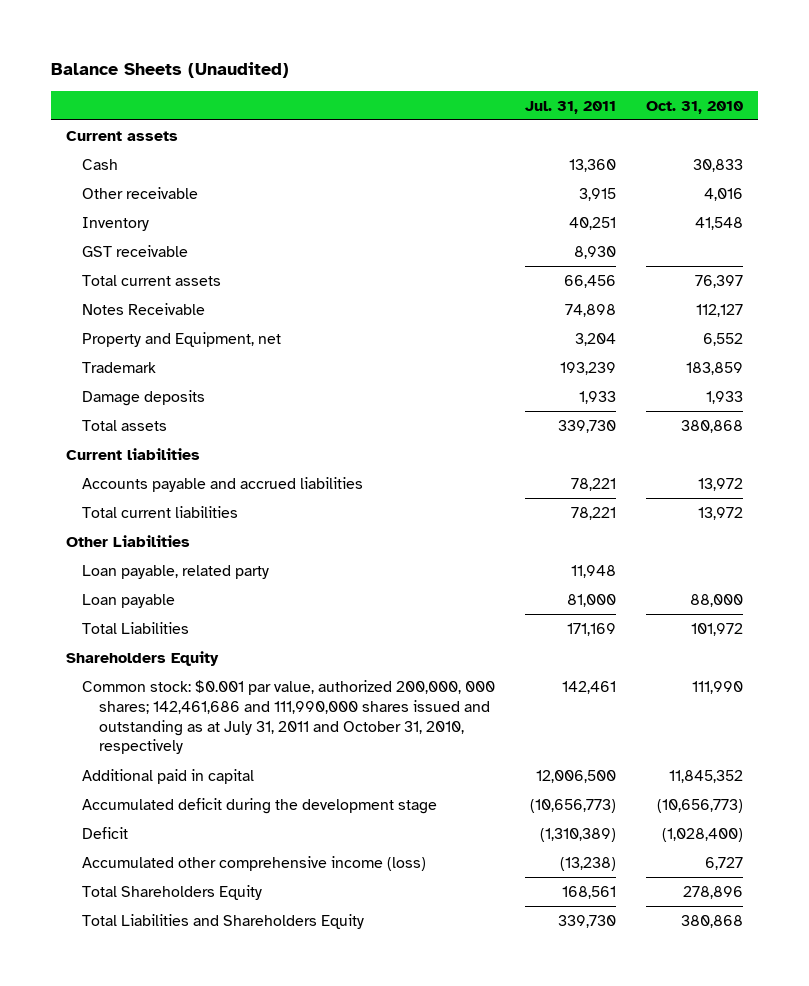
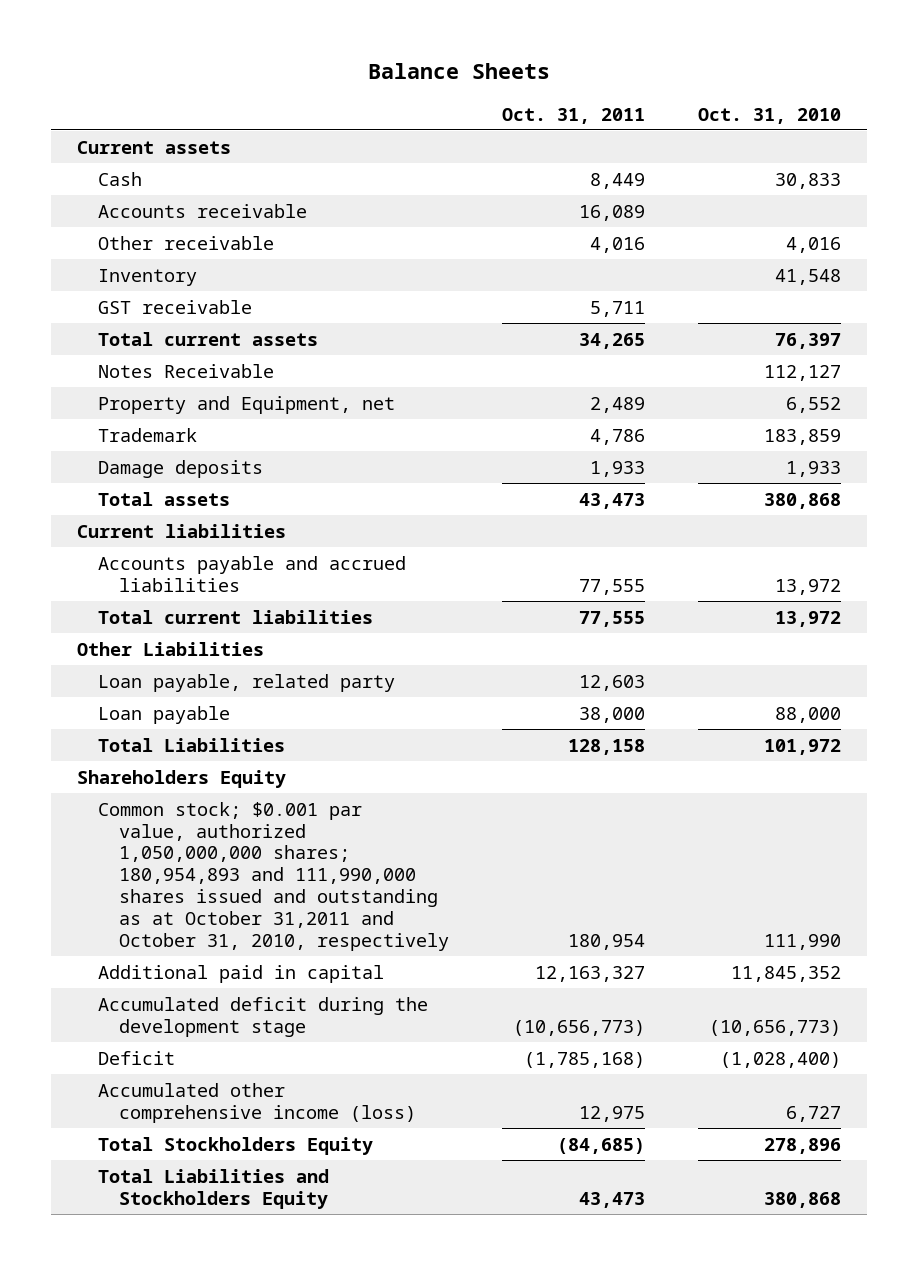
- Balance Sheets (Unaudited)
+ Balance Sheets
- | Jul. 31, 2011 | Oct. 31, 2010
+ | Oct. 31, 2011 | Oct. 31, 2010
+ Accounts receivable | 16,089 |
- Common stock: $0.001 par value, authorized 200,000, 000 shares; 142,461,686 and 111,990,000 shares issued and outstanding as at July 31, 2011 and October 31, 2010, respectively | 142,461 | 111,990
+ Common stock; $0.001 par value, authorized 1,050,000,000 shares; 180,954,893 and 111,990,000 shares issued and outstanding as at October 31,2011 and October 31, 2010, respectively | 180,954 | 111,990
- Total Shareholders Equity | 168,561 | 278,896
- Total Liabilities and Shareholders Equity | 339,730 | 380,868
+ Total Stockholders Equity | (84,685) | 278,896
+ Total Liabilities and Stockholders Equity | 43,473 | 380,868

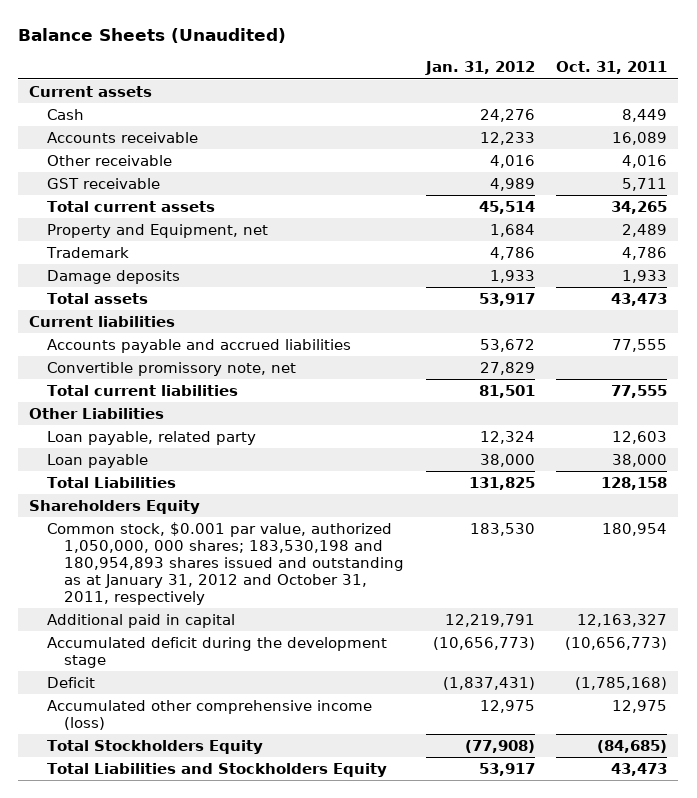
- Balance Sheets
+ Balance Sheets (Unaudited)
- | Oct. 31, 2011 | Oct. 31, 2010
+ | Jan. 31, 2012 | Oct. 31, 2011
- Inventory | | 41,548
- Notes Receivable | | 112,127
+ Convertible promissory note, net | 27,829 |
- Common stock; $0.001 par value, authorized 1,050,000,000 shares; 180,954,893 and 111,990,000 shares issued and outstanding as at October 31,2011 and October 31, 2010, respectively | 180,954 | 111,990
+ Common stock, $0.001 par value, authorized 1,050,000, 000 shares; 183,530,198 and 180,954,893 shares issued and outstanding as at January 31, 2012 and October 31, 2011, respectively | 183,530 | 180,954

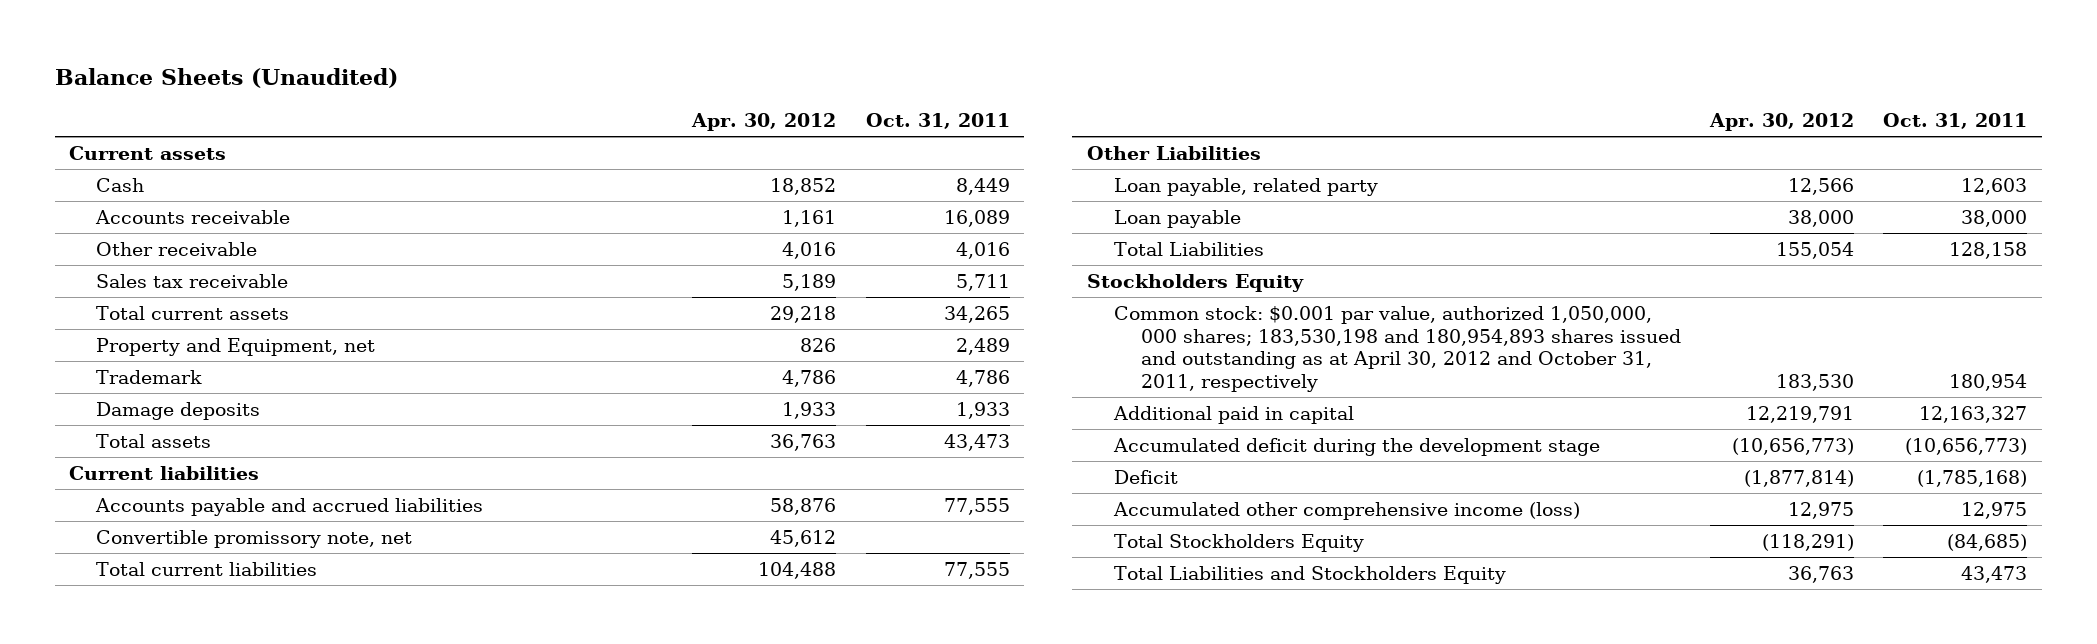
- | Jan. 31, 2012 | Oct. 31, 2011
+ | Apr. 30, 2012 | Oct. 31, 2011
- GST receivable | 4,989 | 5,711
+ Sales tax receivable | 5,189 | 5,711
- Shareholders Equity
- Common stock, $0.001 par value, authorized 1,050,000, 000 shares; 183,530,198 and 180,954,893 shares issued and outstanding as at January 31, 2012 and October 31, 2011, respectively | 183,530 | 180,954
+ Stockholders Equity
+ Common stock: $0.001 par value, authorized 1,050,000, 000 shares; 183,530,198 and 180,954,893 shares issued and outstanding as at April 30, 2012 and October 31, 2011, respectively | 183,530 | 180,954

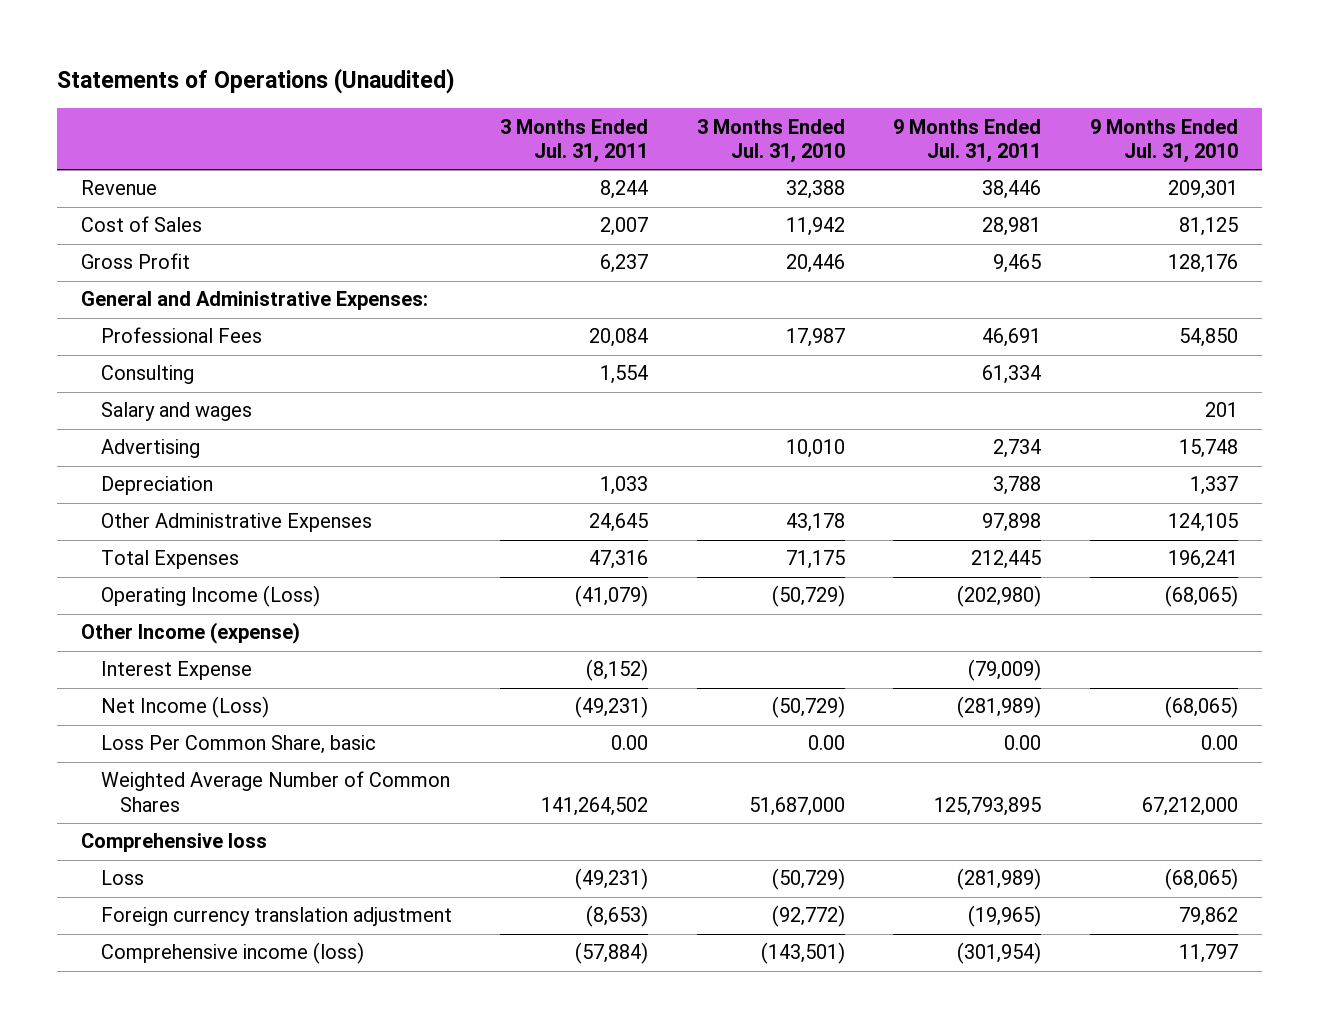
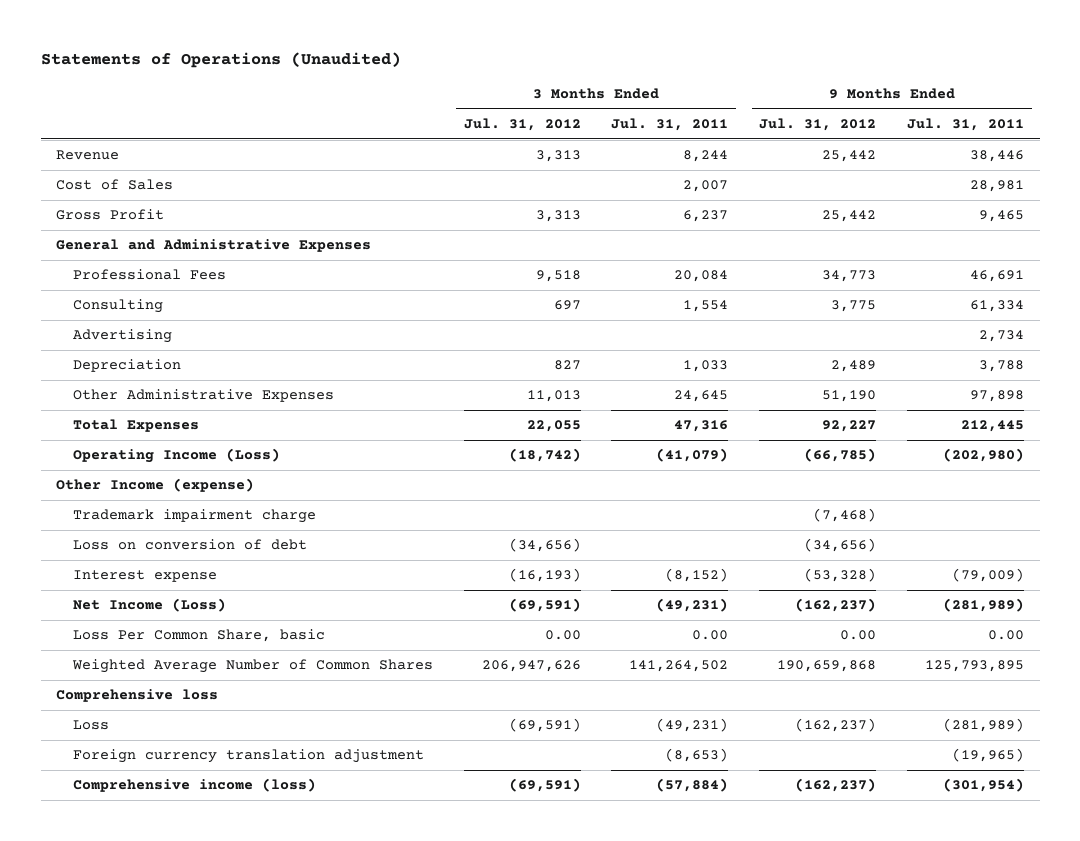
- | 3 Months Ended Jul. 31, 2011 | 3 Months Ended Jul. 31, 2010 | 9 Months Ended Jul. 31, 2011 | 9 Months Ended Jul. 31, 2010
+ | 3 Months Ended Jul. 31, 2012 | 3 Months Ended Jul. 31, 2011 | 9 Months Ended Jul. 31, 2012 | 9 Months Ended Jul. 31, 2011
- General and Administrative Expenses:
+ General and Administrative Expenses
- Salary and wages | | | | 201
- Interest Expense | (8,152) | | (79,009) |
+ Trademark impairment charge | | | (7,468) |
+ Loss on conversion of debt | (34,656) | | (34,656) |
+ Interest expense | (16,193) | (8,152) | (53,328) | (79,009)

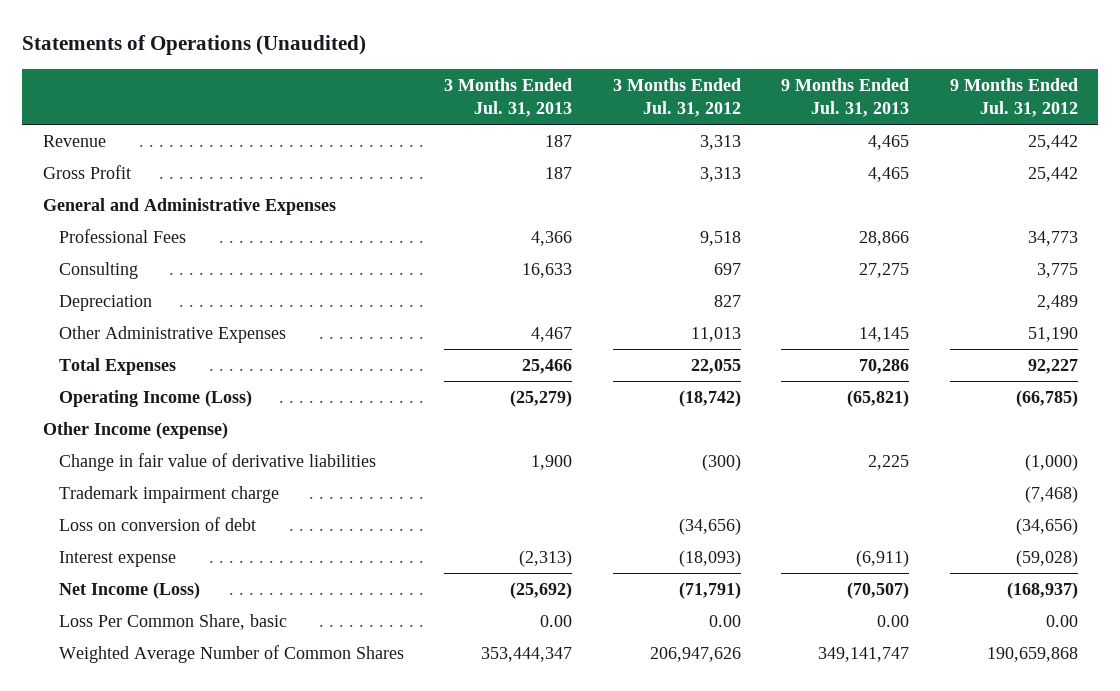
- | 3 Months Ended Jul. 31, 2012 | 3 Months Ended Jul. 31, 2011 | 9 Months Ended Jul. 31, 2012 | 9 Months Ended Jul. 31, 2011
+ | 3 Months Ended Jul. 31, 2013 | 3 Months Ended Jul. 31, 2012 | 9 Months Ended Jul. 31, 2013 | 9 Months Ended Jul. 31, 2012
- Cost of Sales | | 2,007 | | 28,981
- Advertising | | | | 2,734
+ Change in fair value of derivative liabilities | 1,900 | (300) | 2,225 | (1,000)
- Interest expense | (16,193) | (8,152) | (53,328) | (79,009)
- Net Income (Loss) | (69,591) | (49,231) | (162,237) | (281,989)
+ Interest expense | (2,313) | (18,093) | (6,911) | (59,028)
+ Net Income (Loss) | (25,692) | (71,791) | (70,507) | (168,937)
- Comprehensive loss
- Loss | (69,591) | (49,231) | (162,237) | (281,989)
- Foreign currency translation adjustment | | (8,653) | | (19,965)
- Comprehensive income (loss) | (69,591) | (57,884) | (162,237) | (301,954)

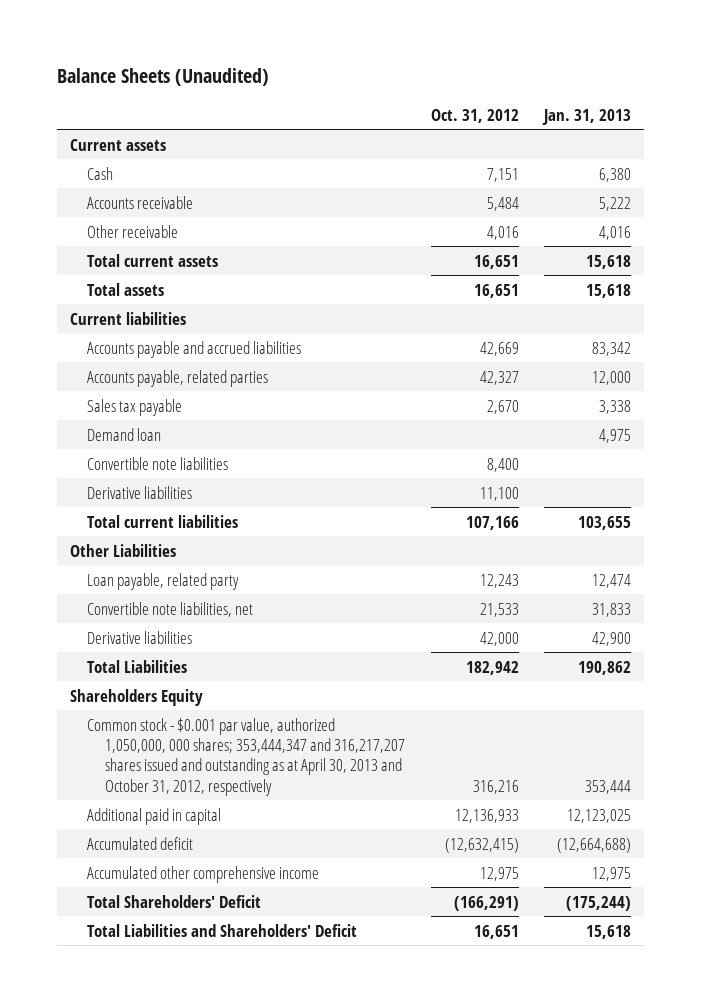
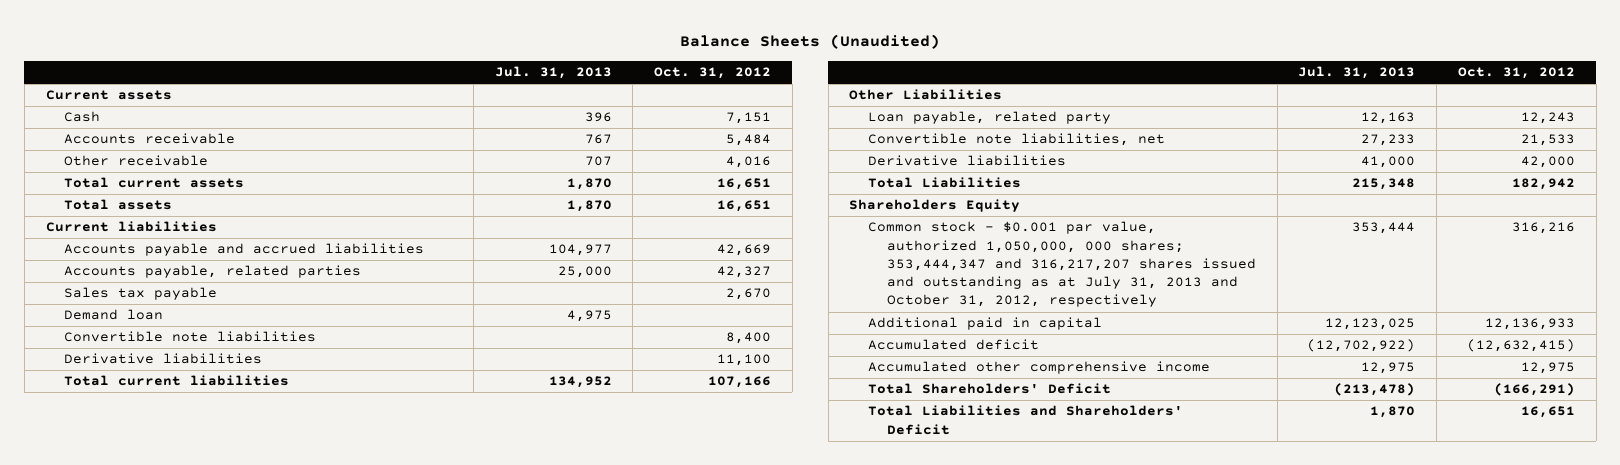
- | Oct. 31, 2012 | Jan. 31, 2013
+ | Jul. 31, 2013 | Oct. 31, 2012
- Common stock - $0.001 par value, authorized 1,050,000, 000 shares; 353,444,347 and 316,217,207 shares issued and outstanding as at April 30, 2013 and October 31, 2012, respectively | 316,216 | 353,444
+ Common stock - $0.001 par value, authorized 1,050,000, 000 shares; 353,444,347 and 316,217,207 shares issued and outstanding as at July 31, 2013 and October 31, 2012, respectively | 353,444 | 316,216

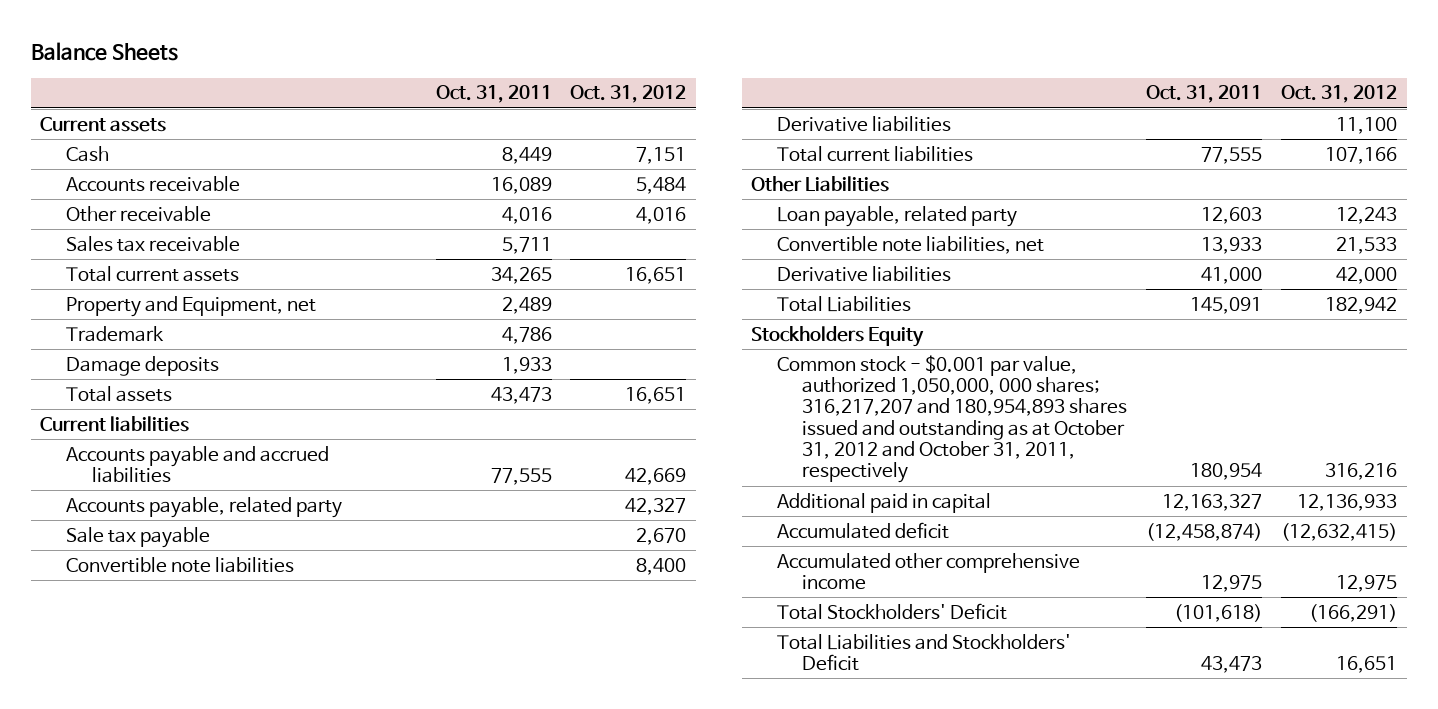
- Balance Sheets (Unaudited)
+ Balance Sheets
- | Jul. 31, 2013 | Oct. 31, 2012
+ | Oct. 31, 2011 | Oct. 31, 2012
+ Sales tax receivable | 5,711 |
+ Property and Equipment, net | 2,489 |
+ Trademark | 4,786 |
+ Damage deposits | 1,933 |
- Accounts payable, related parties | 25,000 | 42,327
- Sales tax payable | | 2,670
- Demand loan | 4,975 |
+ Accounts payable, related party | | 42,327
+ Sale tax payable | | 2,670
- Shareholders Equity
- Common stock - $0.001 par value, authorized 1,050,000, 000 shares; 353,444,347 and 316,217,207 shares issued and outstanding as at July 31, 2013 and October 31, 2012, respectively | 353,444 | 316,216
+ Stockholders Equity
+ Common stock - $0.001 par value, authorized 1,050,000, 000 shares; 316,217,207 and 180,954,893 shares issued and outstanding as at October 31, 2012 and October 31, 2011, respectively | 180,954 | 316,216
- Total Shareholders' Deficit | (213,478) | (166,291)
- Total Liabilities and Shareholders' Deficit | 1,870 | 16,651
+ Total Stockholders' Deficit | (101,618) | (166,291)
+ Total Liabilities and Stockholders' Deficit | 43,473 | 16,651

